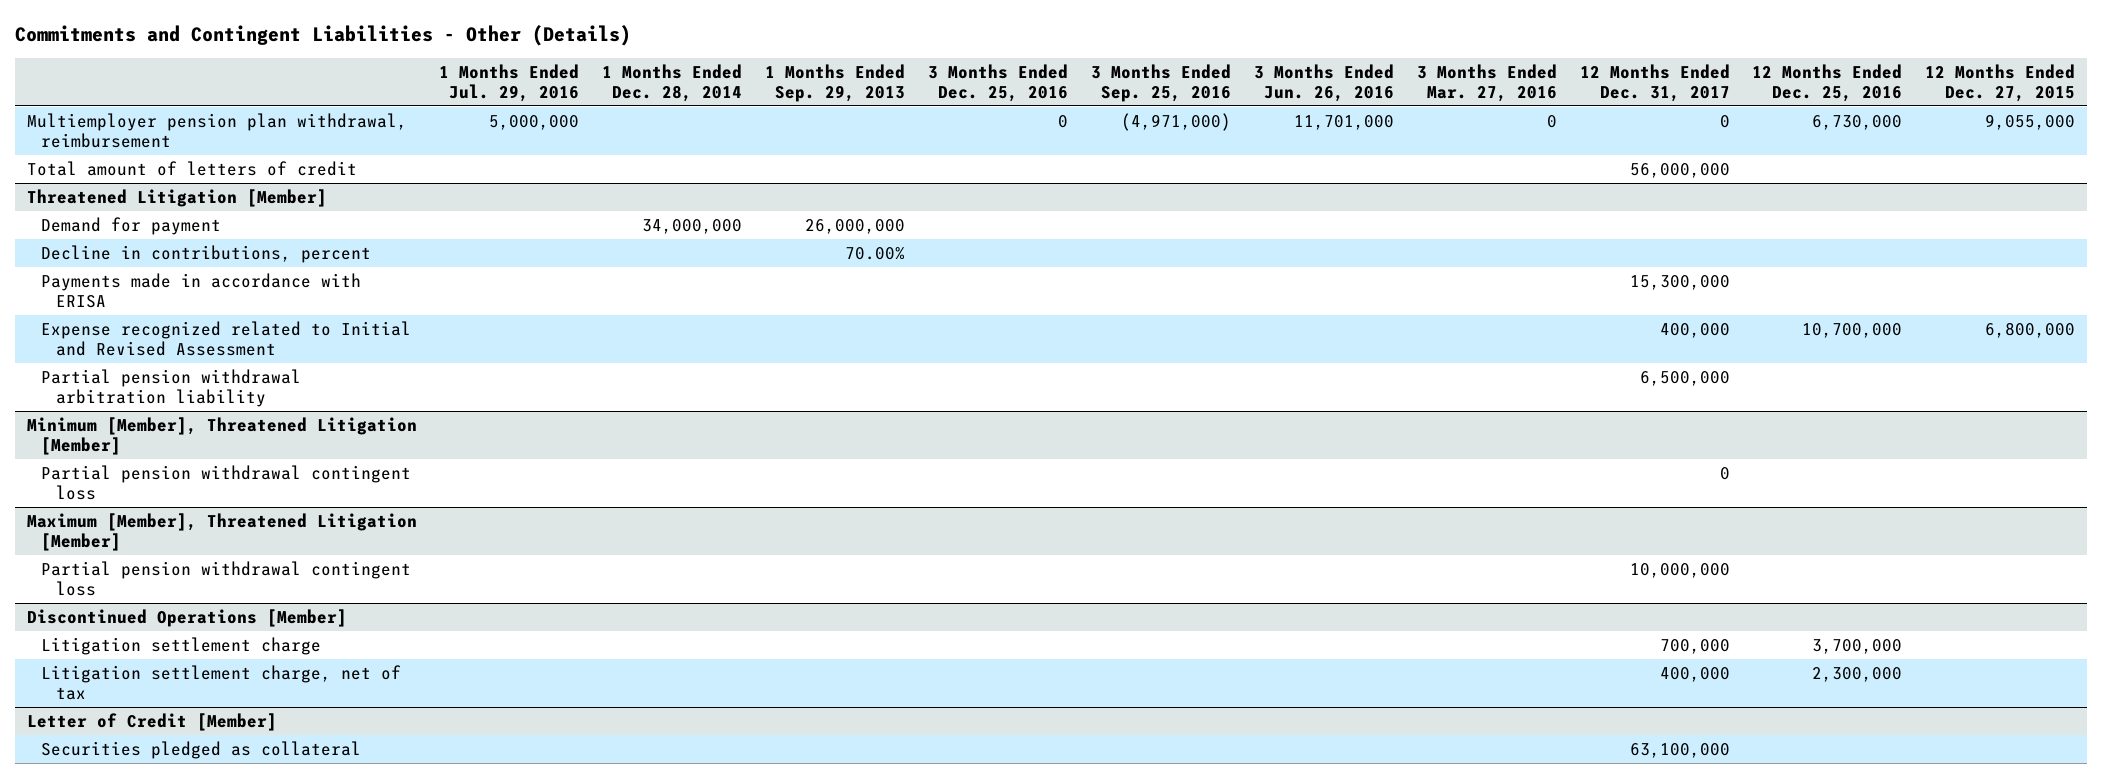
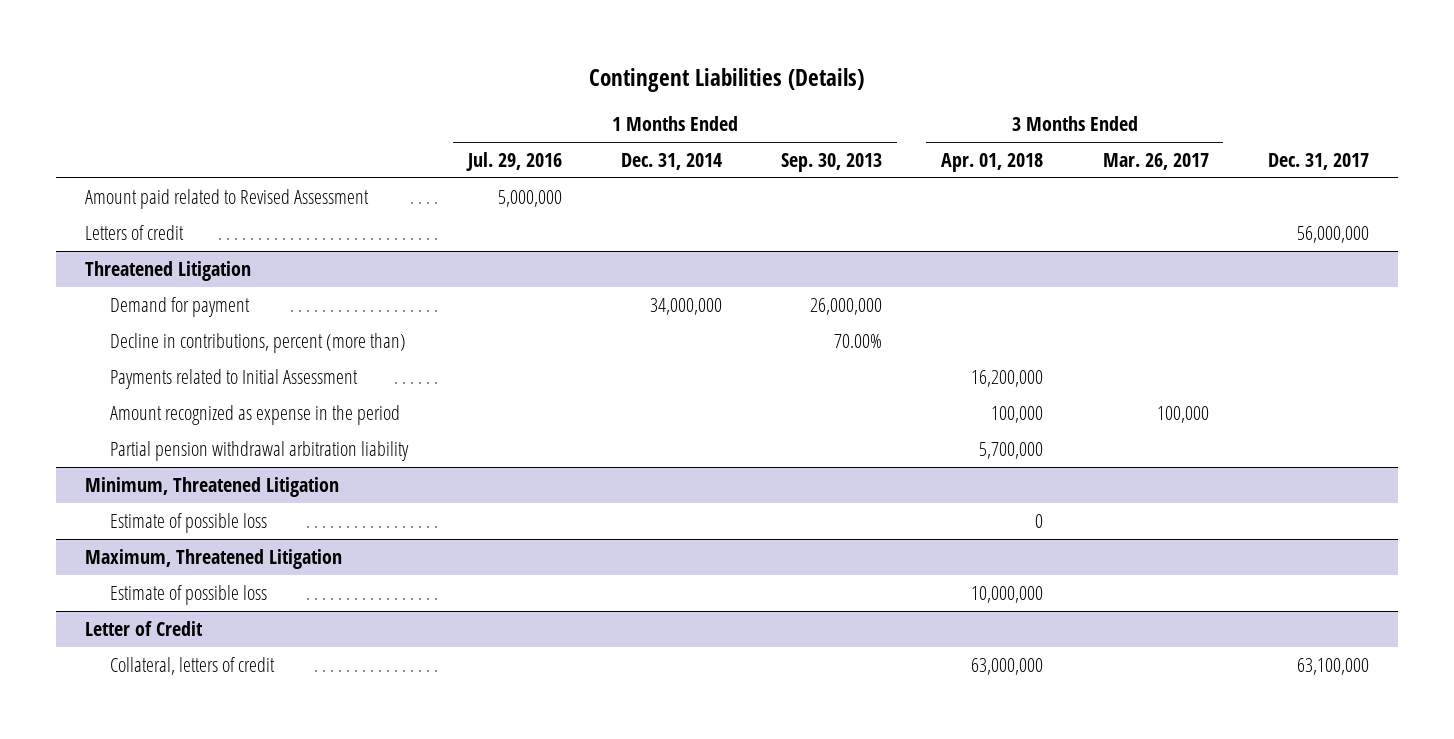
- Commitments and Contingent Liabilities - Other (Details)
+ Contingent Liabilities (Details)
- | 1 Months Ended Jul. 29, 2016 | 1 Months Ended Dec. 28, 2014 | 1 Months Ended Sep. 29, 2013 | 3 Months Ended Dec. 25, 2016 | 3 Months Ended Sep. 25, 2016 | 3 Months Ended Jun. 26, 2016 | 3 Months Ended Mar. 27, 2016 | 12 Months Ended Dec. 31, 2017 | 12 Months Ended Dec. 25, 2016 | 12 Months Ended Dec. 27, 2015
+ | 1 Months Ended Jul. 29, 2016 | 1 Months Ended Dec. 31, 2014 | 1 Months Ended Sep. 30, 2013 | 3 Months Ended Apr. 01, 2018 | 3 Months Ended Mar. 26, 2017 | Dec. 31, 2017
- Multiemployer pension plan withdrawal, reimbursement | 5,000,000 | | | 0 | (4,971,000) | 11,701,000 | 0 | 0 | 6,730,000 | 9,055,000
- Total amount of letters of credit | | | | | | | | 56,000,000 | |
- Threatened Litigation [Member]
+ Amount paid related to Revised Assessment | 5,000,000 | | | | |
+ Letters of credit | | | | | | 56,000,000
+ Threatened Litigation
- Decline in contributions, percent | | | 70.00% | | | | | | |
- Payments made in accordance with ERISA | | | | | | | | 15,300,000 | |
- Expense recognized related to Initial and Revised Assessment | | | | | | | | 400,000 | 10,700,000 | 6,800,000
+ Decline in contributions, percent (more than) | | | 70.00% | | |
+ Payments related to Initial Assessment | | | | 16,200,000 | |
+ Amount recognized as expense in the period | | | | 100,000 | 100,000 |
- Minimum [Member], Threatened Litigation [Member]
- Partial pension withdrawal contingent loss | | | | | | | | 0 | |
- Maximum [Member], Threatened Litigation [Member]
- Partial pension withdrawal contingent loss | | | | | | | | 10,000,000 | |
- Discontinued Operations [Member]
- Litigation settlement charge | | | | | | | | 700,000 | 3,700,000 |
- Litigation settlement charge, net of tax | | | | | | | | 400,000 | 2,300,000 |
- Letter of Credit [Member]
- Securities pledged as collateral | | | | | | | | 63,100,000 | |
+ Minimum, Threatened Litigation
+ Estimate of possible loss | | | | 0 | |
+ Maximum, Threatened Litigation
+ Estimate of possible loss | | | | 10,000,000 | |
+ Letter of Credit
+ Collateral, letters of credit | | | | 63,000,000 | | 63,100,000

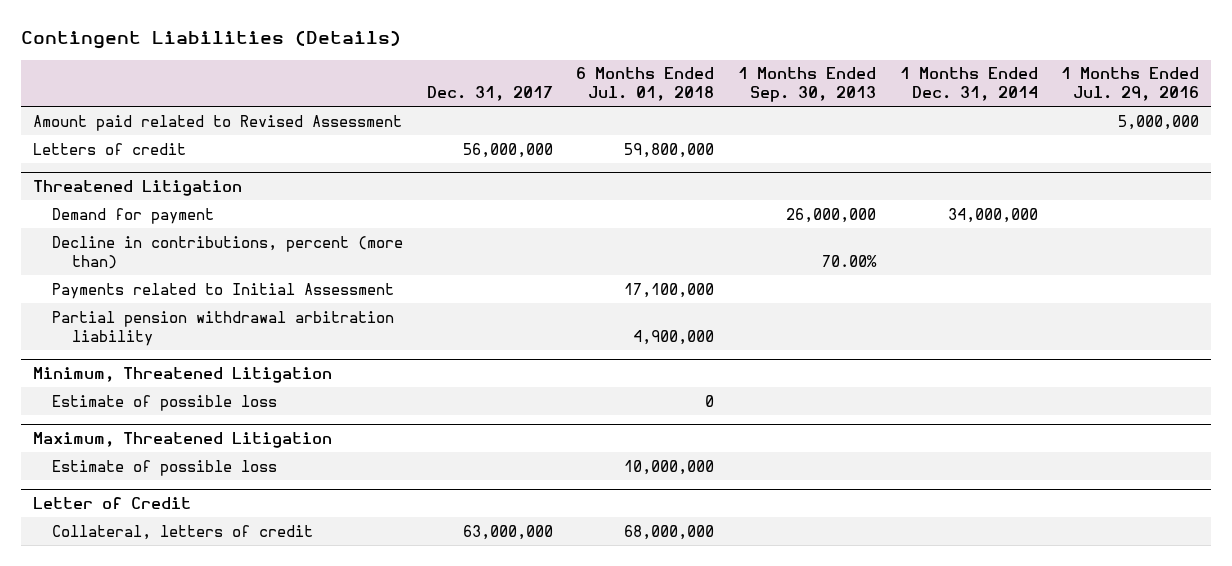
- | 1 Months Ended Jul. 29, 2016 | 1 Months Ended Dec. 31, 2014 | 1 Months Ended Sep. 30, 2013 | 3 Months Ended Apr. 01, 2018 | 3 Months Ended Mar. 26, 2017 | Dec. 31, 2017
+ | Dec. 31, 2017 | 6 Months Ended Jul. 01, 2018 | 1 Months Ended Sep. 30, 2013 | 1 Months Ended Dec. 31, 2014 | 1 Months Ended Jul. 29, 2016
@ Threatened Litigation
- Amount recognized as expense in the period | | | | 100,000 | 100,000 |
@ Letter of Credit
- Collateral, letters of credit | | | | 63,000,000 | | 63,100,000
+ Collateral, letters of credit | 63,000,000 | 68,000,000 | | |

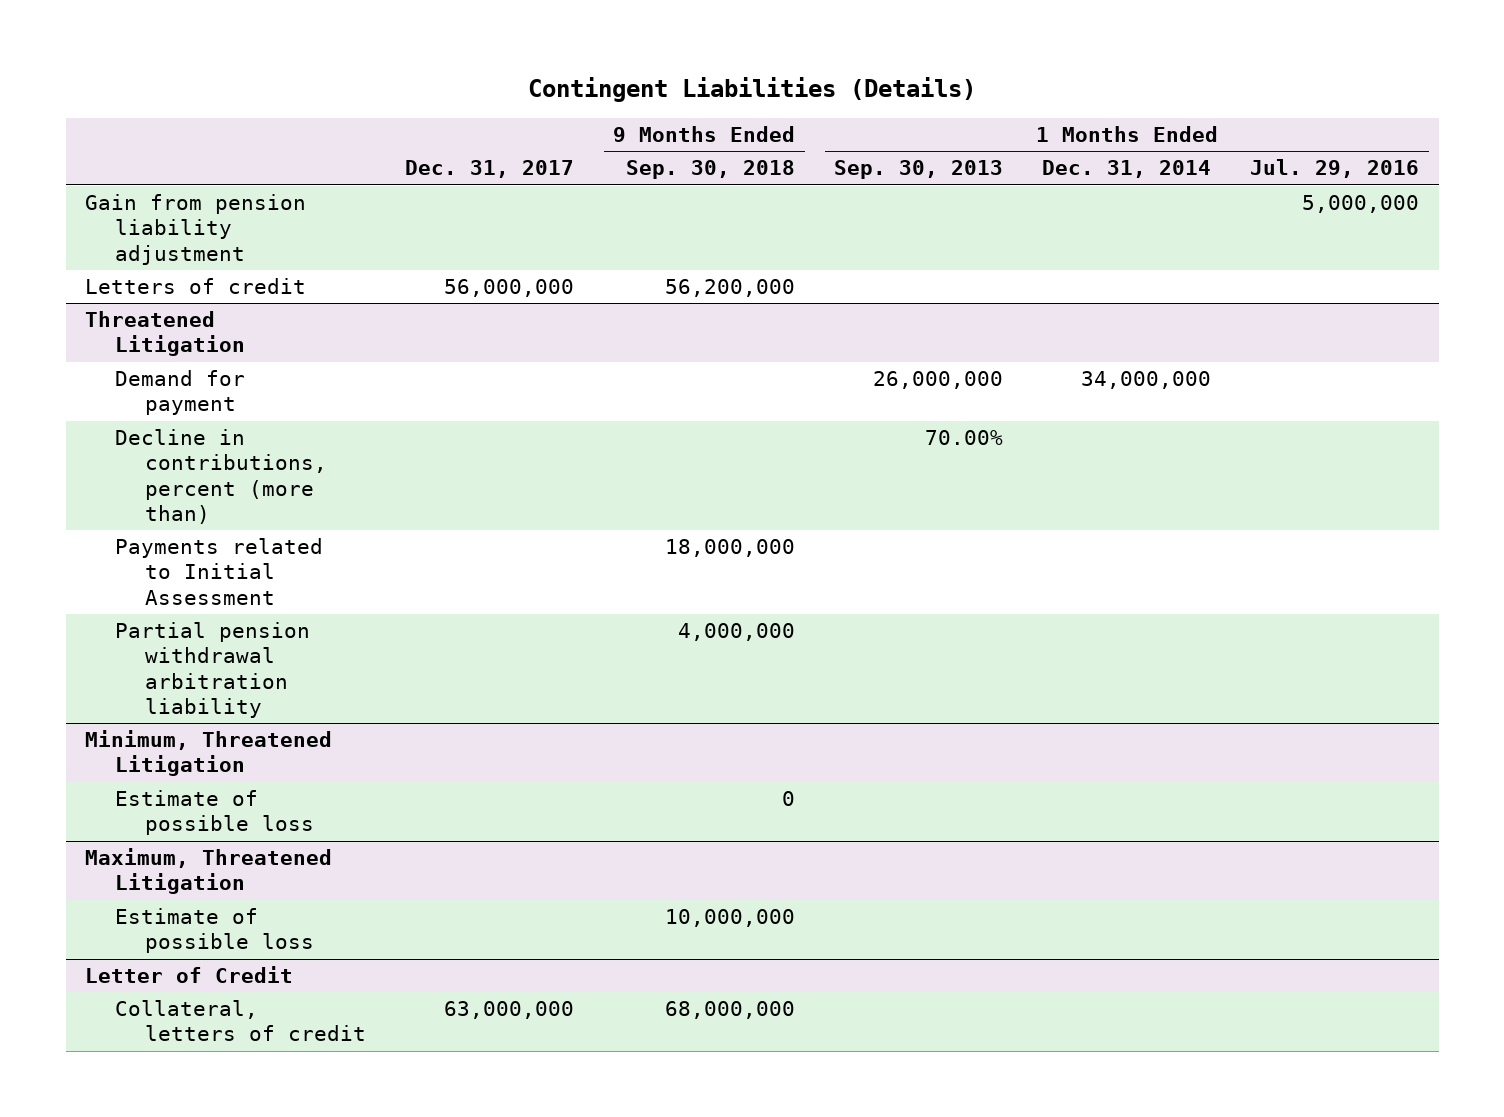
- | Dec. 31, 2017 | 6 Months Ended Jul. 01, 2018 | 1 Months Ended Sep. 30, 2013 | 1 Months Ended Dec. 31, 2014 | 1 Months Ended Jul. 29, 2016
+ | Dec. 31, 2017 | 9 Months Ended Sep. 30, 2018 | 1 Months Ended Sep. 30, 2013 | 1 Months Ended Dec. 31, 2014 | 1 Months Ended Jul. 29, 2016
- Amount paid related to Revised Assessment | | | | | 5,000,000
+ Gain from pension liability adjustment | | | | | 5,000,000

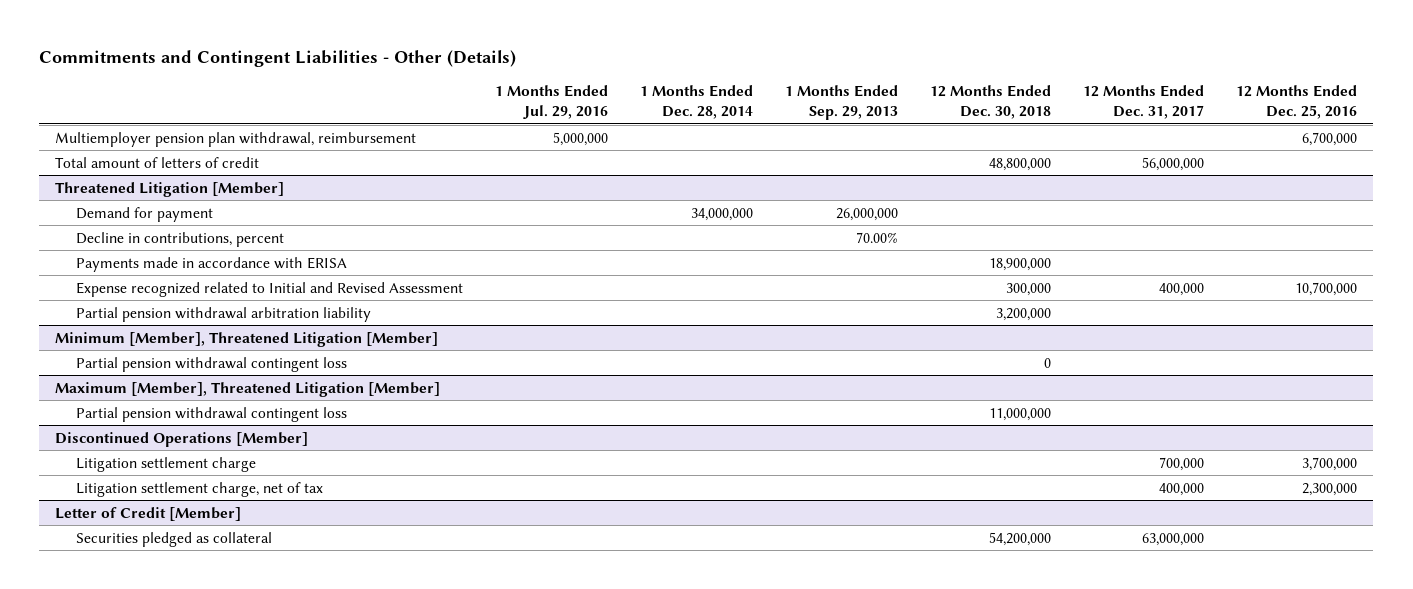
- Contingent Liabilities (Details)
+ Commitments and Contingent Liabilities - Other (Details)
- | Dec. 31, 2017 | 9 Months Ended Sep. 30, 2018 | 1 Months Ended Sep. 30, 2013 | 1 Months Ended Dec. 31, 2014 | 1 Months Ended Jul. 29, 2016
+ | 1 Months Ended Jul. 29, 2016 | 1 Months Ended Dec. 28, 2014 | 1 Months Ended Sep. 29, 2013 | 12 Months Ended Dec. 30, 2018 | 12 Months Ended Dec. 31, 2017 | 12 Months Ended Dec. 25, 2016
- Gain from pension liability adjustment | | | | | 5,000,000
- Letters of credit | 56,000,000 | 56,200,000 | | |
- Threatened Litigation
+ Multiemployer pension plan withdrawal, reimbursement | 5,000,000 | | | | | 6,700,000
+ Total amount of letters of credit | | | | 48,800,000 | 56,000,000 |
+ Threatened Litigation [Member]
- Decline in contributions, percent (more than) | | | 70.00% | |
- Payments related to Initial Assessment | | 18,000,000 | | |
+ Decline in contributions, percent | | | 70.00% | | |
+ Payments made in accordance with ERISA | | | | 18,900,000 | |
+ Expense recognized related to Initial and Revised Assessment | | | | 300,000 | 400,000 | 10,700,000
- Minimum, Threatened Litigation
- Estimate of possible loss | | 0 | | |
- Maximum, Threatened Litigation
- Estimate of possible loss | | 10,000,000 | | |
- Letter of Credit
- Collateral, letters of credit | 63,000,000 | 68,000,000 | | |
+ Minimum [Member], Threatened Litigation [Member]
+ Partial pension withdrawal contingent loss | | | | 0 | |
+ Maximum [Member], Threatened Litigation [Member]
+ Partial pension withdrawal contingent loss | | | | 11,000,000 | |
+ Discontinued Operations [Member]
+ Litigation settlement charge | | | | | 700,000 | 3,700,000
+ Litigation settlement charge, net of tax | | | | | 400,000 | 2,300,000
+ Letter of Credit [Member]
+ Securities pledged as collateral | | | | 54,200,000 | 63,000,000 |

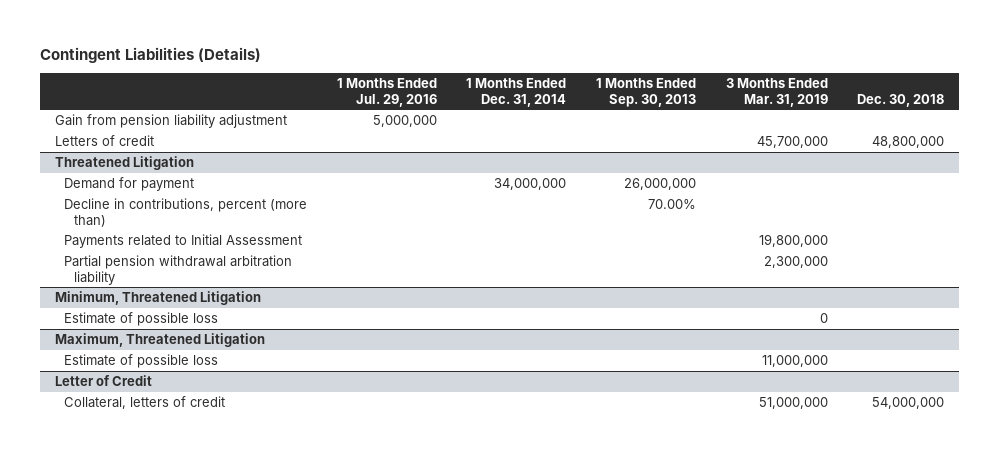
- Commitments and Contingent Liabilities - Other (Details)
+ Contingent Liabilities (Details)
- | 1 Months Ended Jul. 29, 2016 | 1 Months Ended Dec. 28, 2014 | 1 Months Ended Sep. 29, 2013 | 12 Months Ended Dec. 30, 2018 | 12 Months Ended Dec. 31, 2017 | 12 Months Ended Dec. 25, 2016
+ | 1 Months Ended Jul. 29, 2016 | 1 Months Ended Dec. 31, 2014 | 1 Months Ended Sep. 30, 2013 | 3 Months Ended Mar. 31, 2019 | Dec. 30, 2018
- Multiemployer pension plan withdrawal, reimbursement | 5,000,000 | | | | | 6,700,000
- Total amount of letters of credit | | | | 48,800,000 | 56,000,000 |
- Threatened Litigation [Member]
+ Gain from pension liability adjustment | 5,000,000 | | | |
+ Letters of credit | | | | 45,700,000 | 48,800,000
+ Threatened Litigation
- Decline in contributions, percent | | | 70.00% | | |
- Payments made in accordance with ERISA | | | | 18,900,000 | |
- Expense recognized related to Initial and Revised Assessment | | | | 300,000 | 400,000 | 10,700,000
+ Decline in contributions, percent (more than) | | | 70.00% | |
+ Payments related to Initial Assessment | | | | 19,800,000 |
- Minimum [Member], Threatened Litigation [Member]
- Partial pension withdrawal contingent loss | | | | 0 | |
- Maximum [Member], Threatened Litigation [Member]
- Partial pension withdrawal contingent loss | | | | 11,000,000 | |
- Discontinued Operations [Member]
- Litigation settlement charge | | | | | 700,000 | 3,700,000
- Litigation settlement charge, net of tax | | | | | 400,000 | 2,300,000
- Letter of Credit [Member]
- Securities pledged as collateral | | | | 54,200,000 | 63,000,000 |
+ Minimum, Threatened Litigation
+ Estimate of possible loss | | | | 0 |
+ Maximum, Threatened Litigation
+ Estimate of possible loss | | | | 11,000,000 |
+ Letter of Credit
+ Collateral, letters of credit | | | | 51,000,000 | 54,000,000

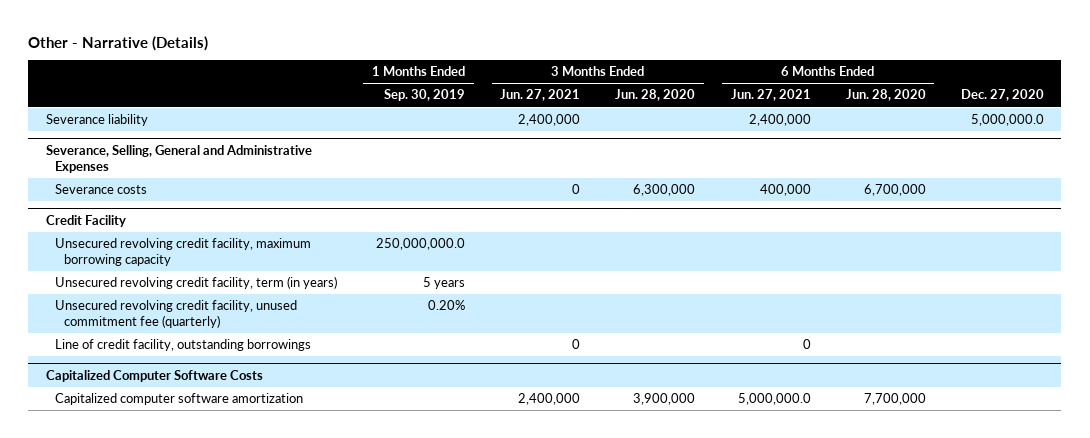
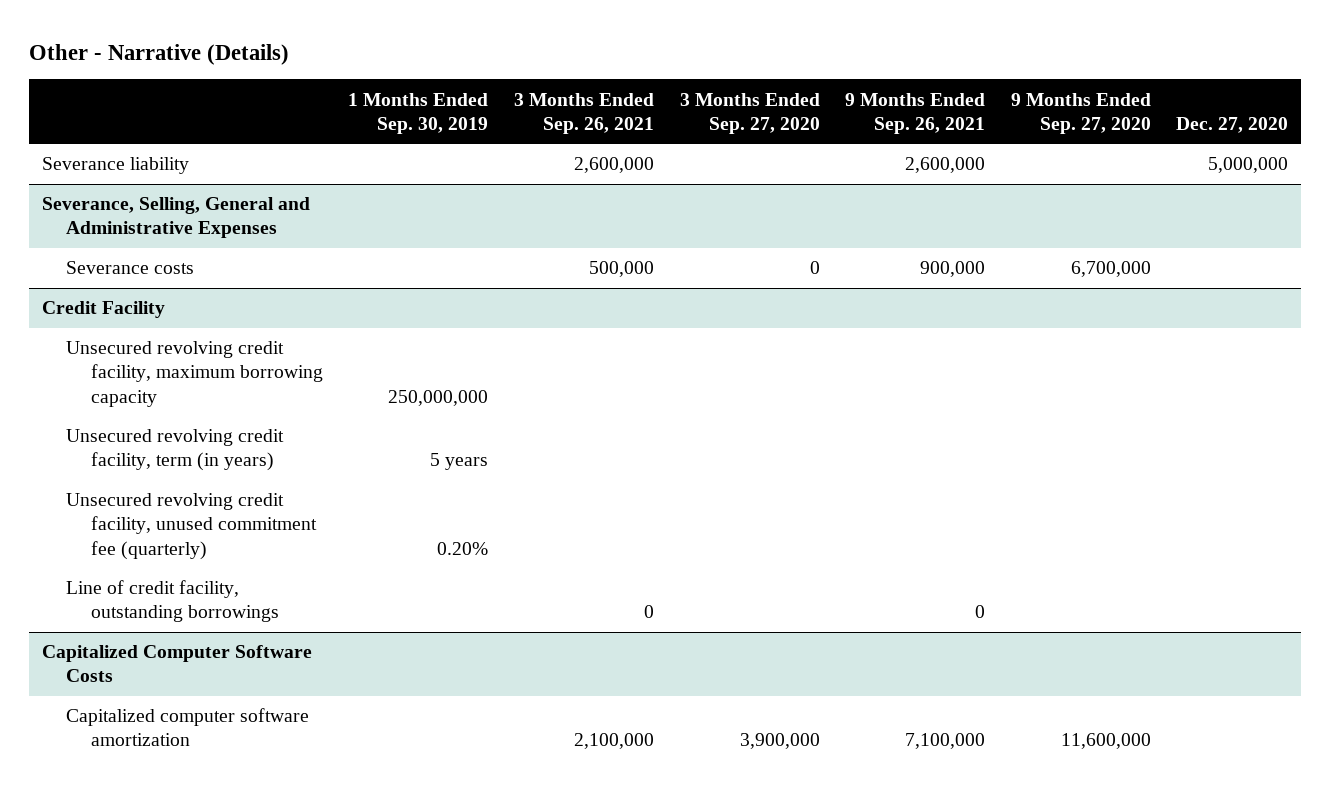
- | 1 Months Ended Sep. 30, 2019 | 3 Months Ended Jun. 27, 2021 | 3 Months Ended Jun. 28, 2020 | 6 Months Ended Jun. 27, 2021 | 6 Months Ended Jun. 28, 2020 | Dec. 27, 2020
+ | 1 Months Ended Sep. 30, 2019 | 3 Months Ended Sep. 26, 2021 | 3 Months Ended Sep. 27, 2020 | 9 Months Ended Sep. 26, 2021 | 9 Months Ended Sep. 27, 2020 | Dec. 27, 2020
- Severance liability | | 2,400,000 | | 2,400,000 | | 5,000,000.0
+ Severance liability | | 2,600,000 | | 2,600,000 | | 5,000,000
@ Credit Facility
- Unsecured revolving credit facility, maximum borrowing capacity | 250,000,000.0 | | | | |
+ Unsecured revolving credit facility, maximum borrowing capacity | 250,000,000 | | | | |

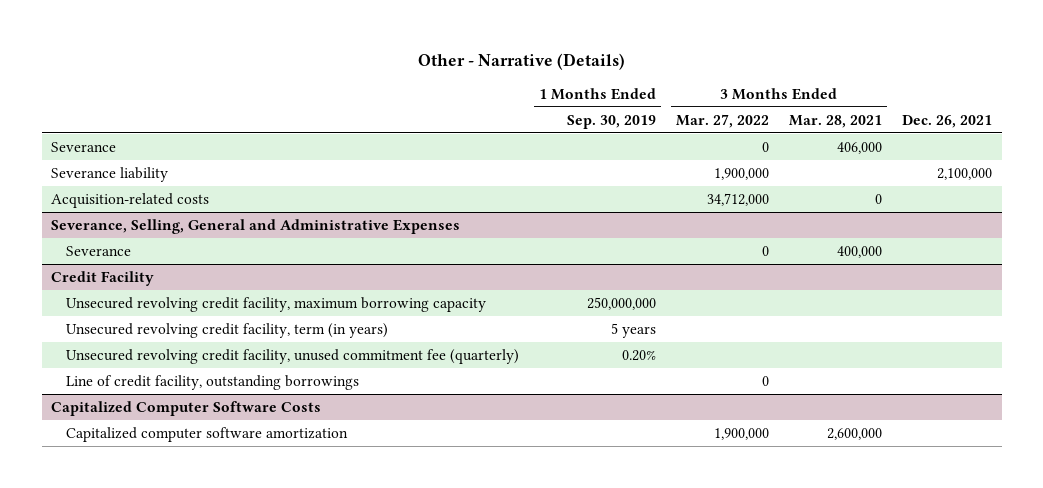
- | 1 Months Ended Sep. 30, 2019 | 3 Months Ended Sep. 26, 2021 | 3 Months Ended Sep. 27, 2020 | 9 Months Ended Sep. 26, 2021 | 9 Months Ended Sep. 27, 2020 | Dec. 27, 2020
+ | 1 Months Ended Sep. 30, 2019 | 3 Months Ended Mar. 27, 2022 | 3 Months Ended Mar. 28, 2021 | Dec. 26, 2021
+ Severance | | 0 | 406,000 |
+ Acquisition-related costs | | 34,712,000 | 0 |
@ Severance, Selling, General and Administrative Expenses
- Severance costs | | 500,000 | 0 | 900,000 | 6,700,000 |
+ Severance | | 0 | 400,000 |

